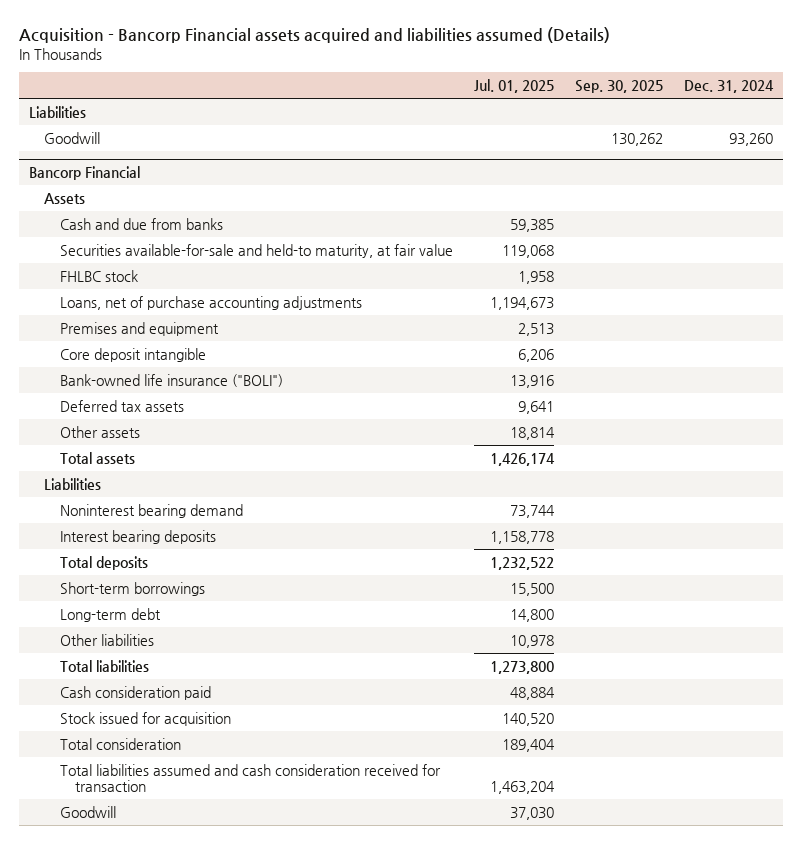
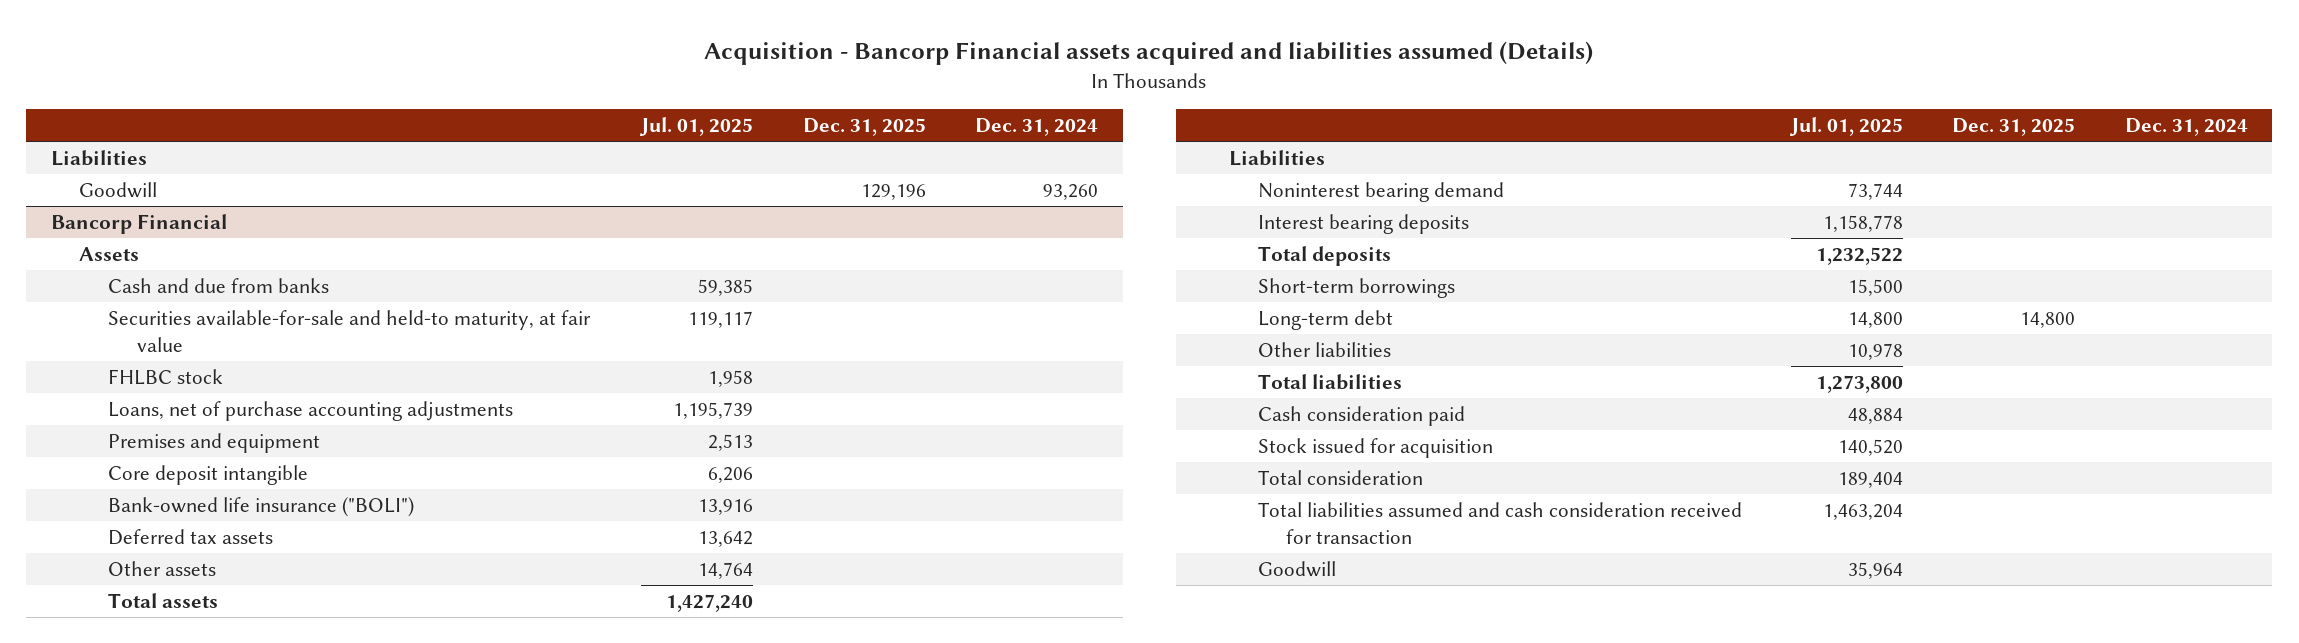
- | Jul. 01, 2025 | Sep. 30, 2025 | Dec. 31, 2024
+ | Jul. 01, 2025 | Dec. 31, 2025 | Dec. 31, 2024
@ Bancorp Financial
- Securities available-for-sale and held-to maturity, at fair value | 119,068 | |
+ Securities available-for-sale and held-to maturity, at fair value | 119,117 | |
- Loans, net of purchase accounting adjustments | 1,194,673 | |
+ Loans, net of purchase accounting adjustments | 1,195,739 | |
- Deferred tax assets | 9,641 | |
- Other assets | 18,814 | |
- Total assets | 1,426,174 | |
+ Deferred tax assets | 13,642 | |
+ Other assets | 14,764 | |
+ Total assets | 1,427,240 | |
- Goodwill | 37,030 | |
+ Goodwill | 35,964 | |

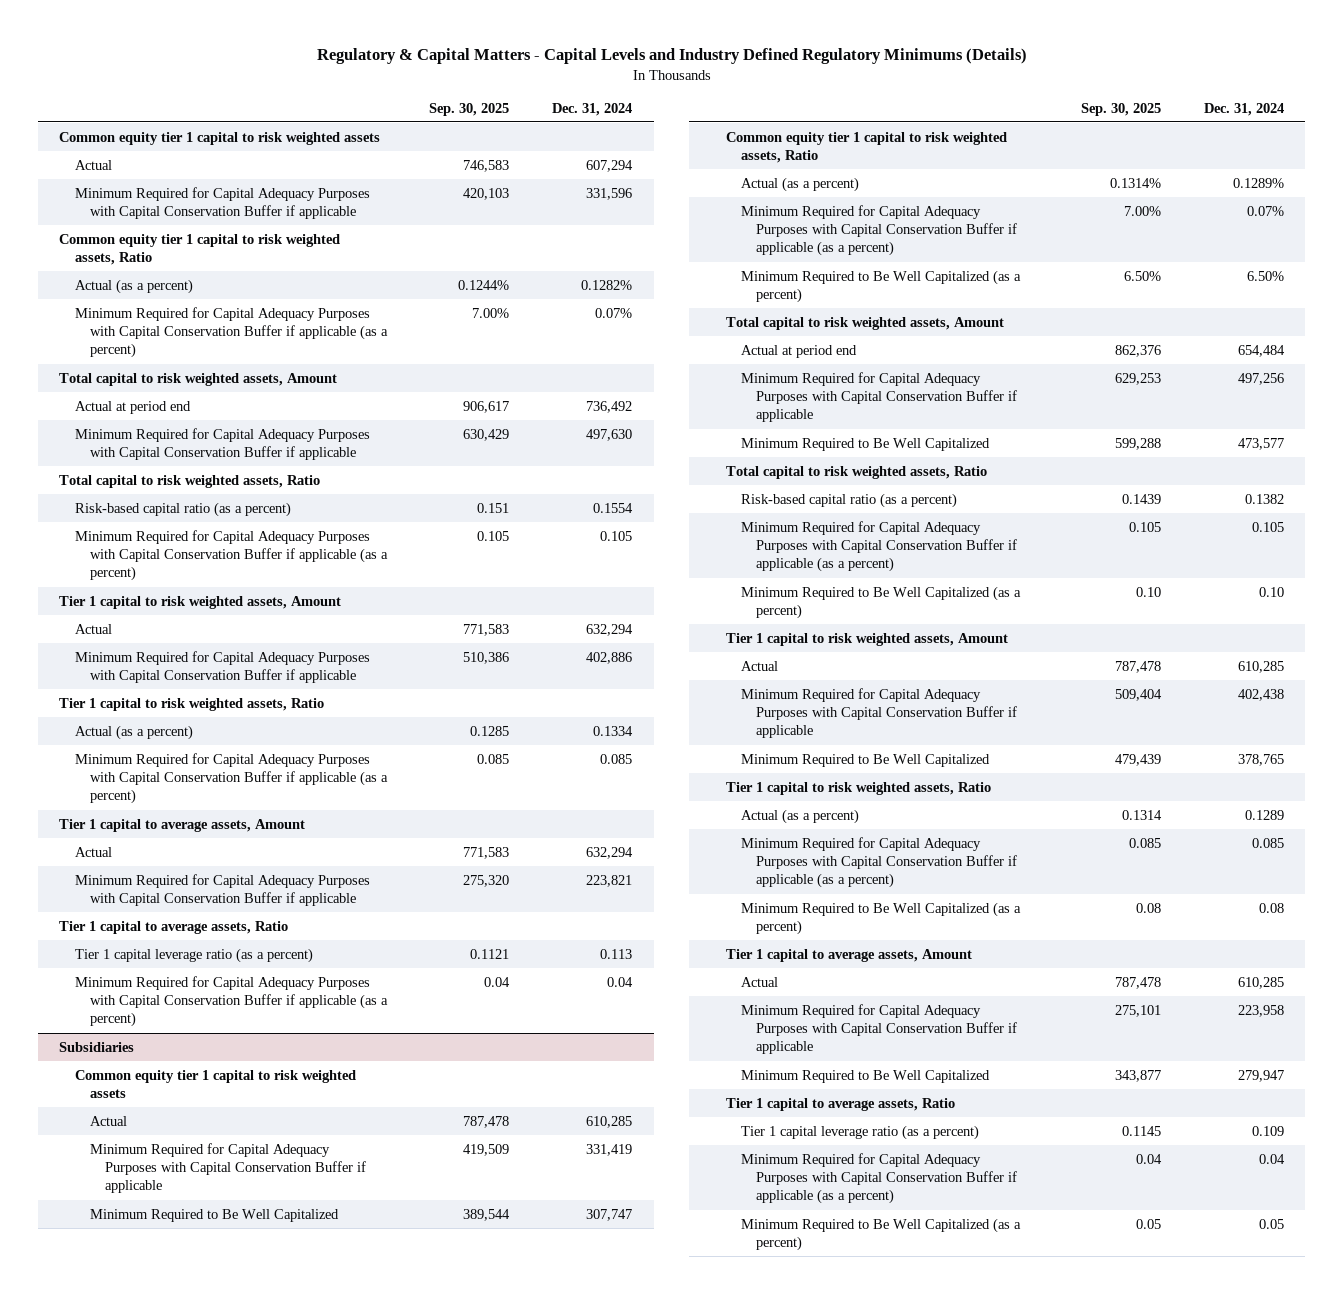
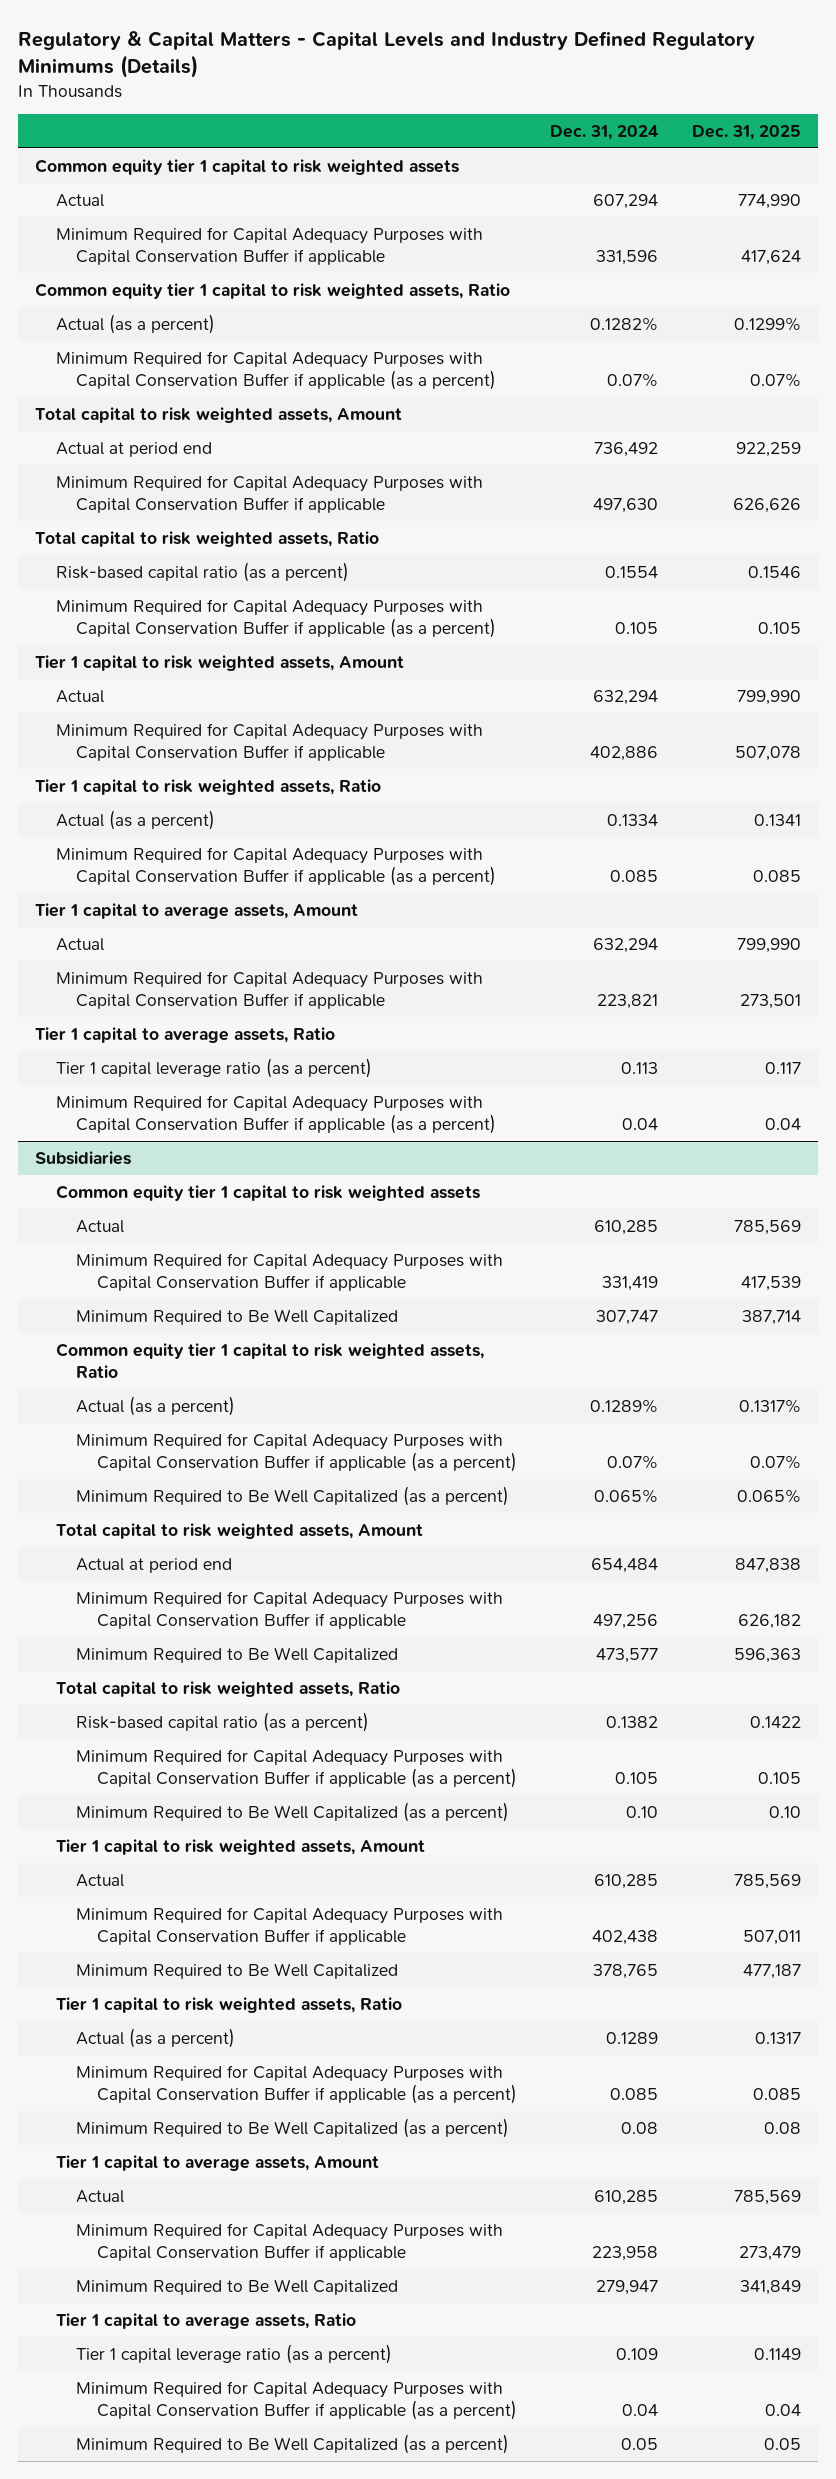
- | Sep. 30, 2025 | Dec. 31, 2024
+ | Dec. 31, 2024 | Dec. 31, 2025
@ Subsidiaries
- Minimum Required to Be Well Capitalized (as a percent) | 6.50% | 6.50%
+ Minimum Required to Be Well Capitalized (as a percent) | 0.065% | 0.065%

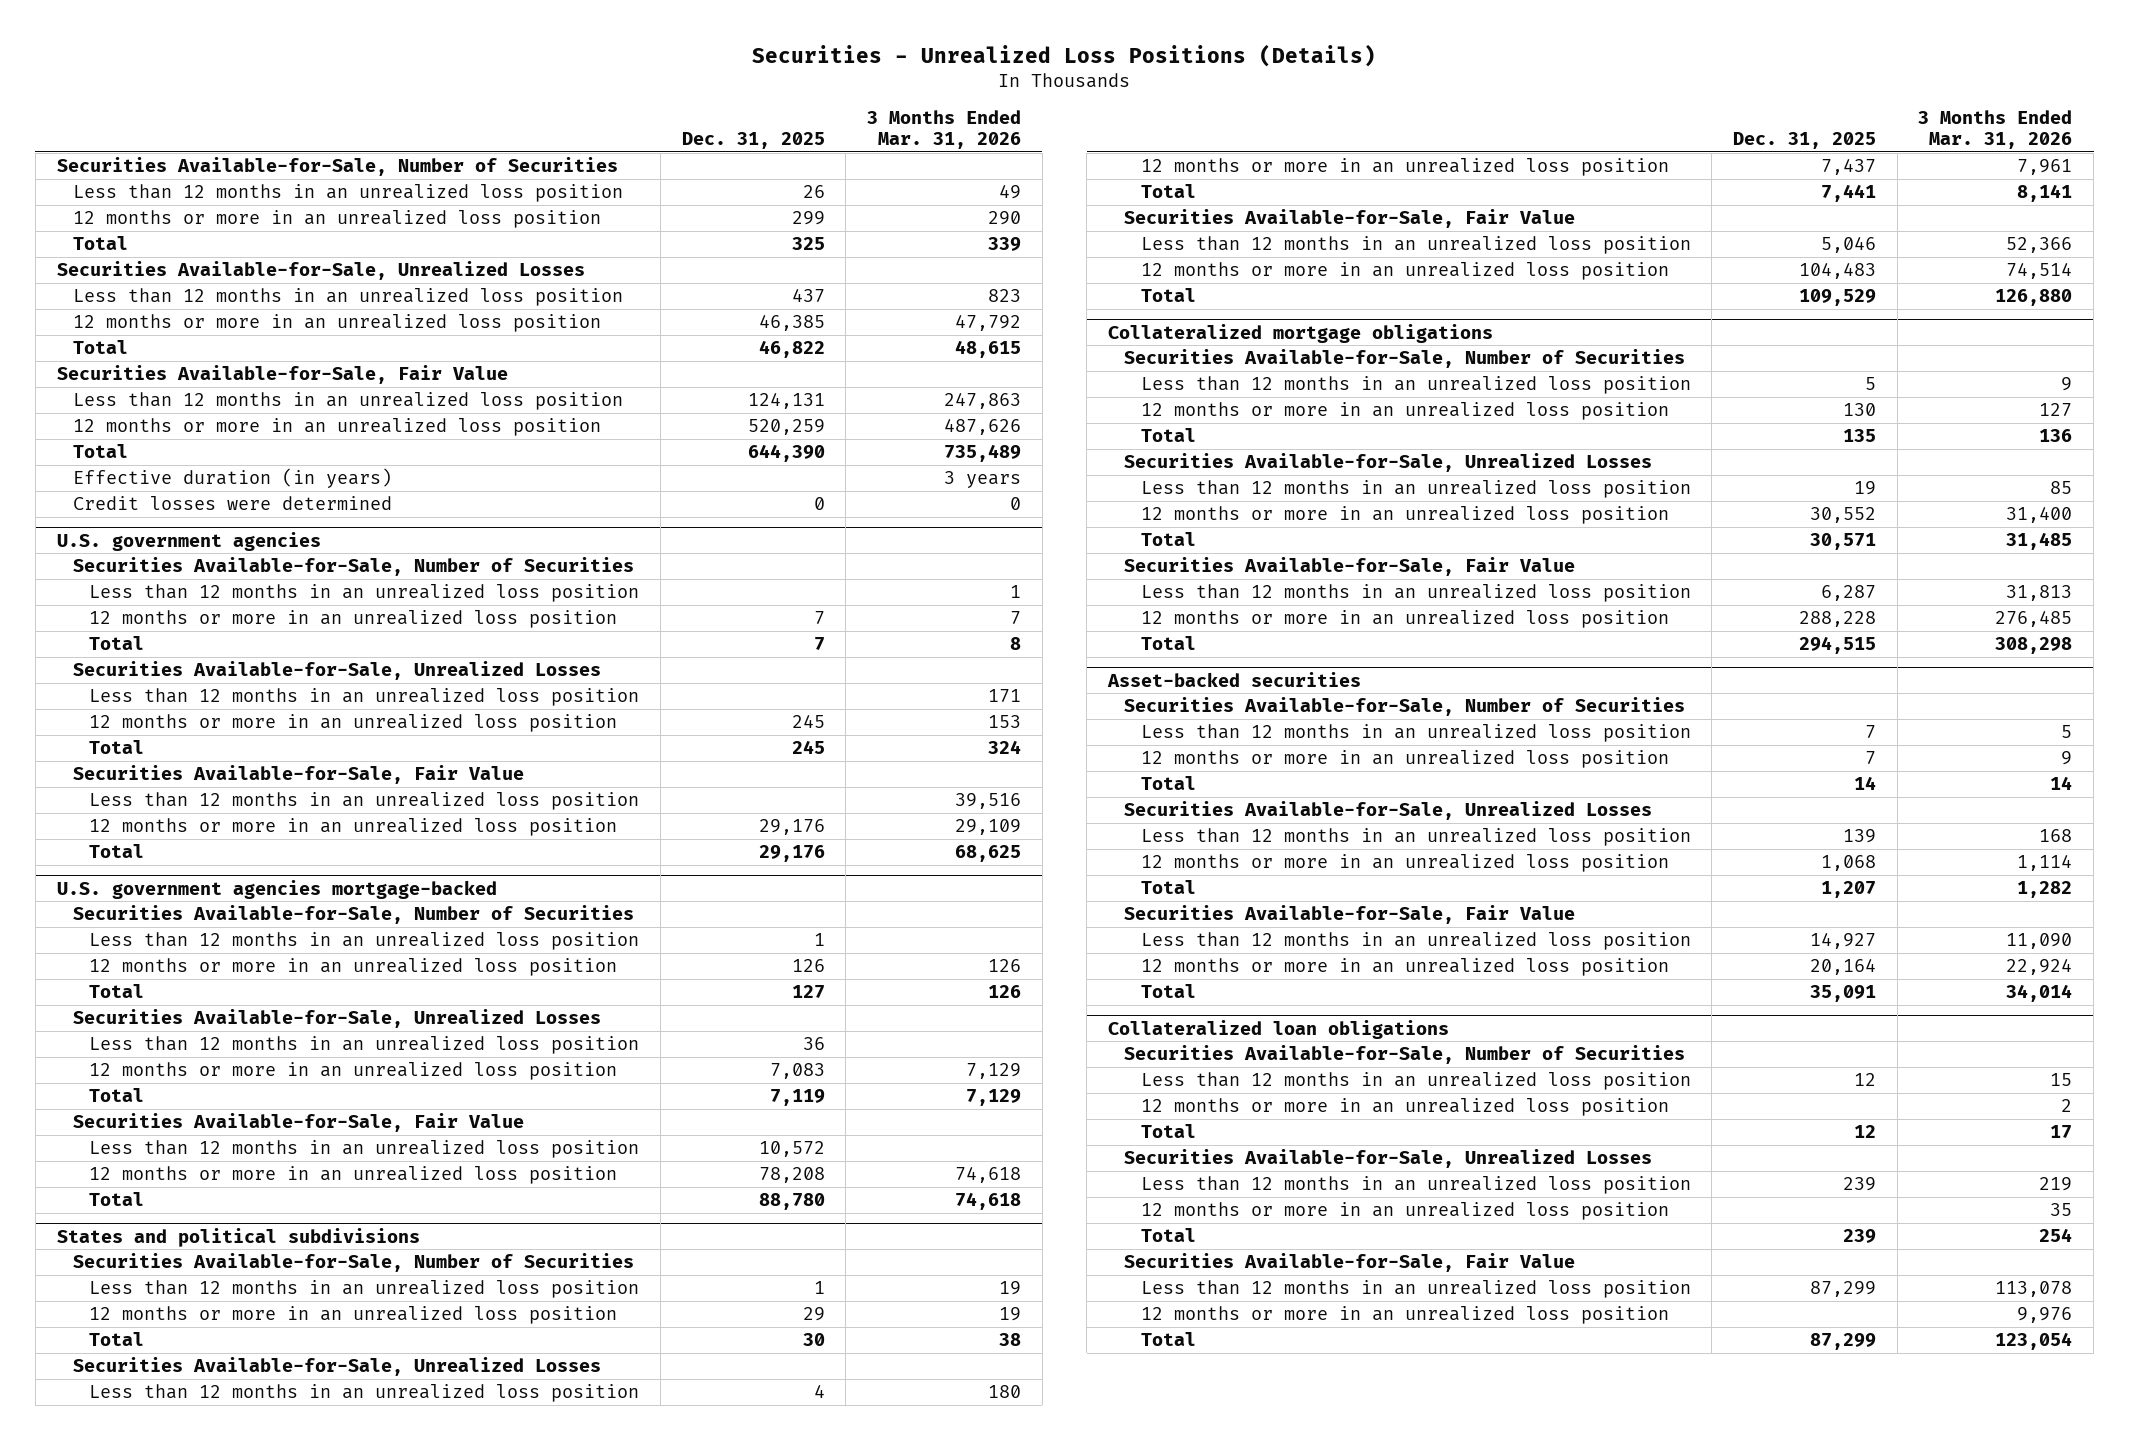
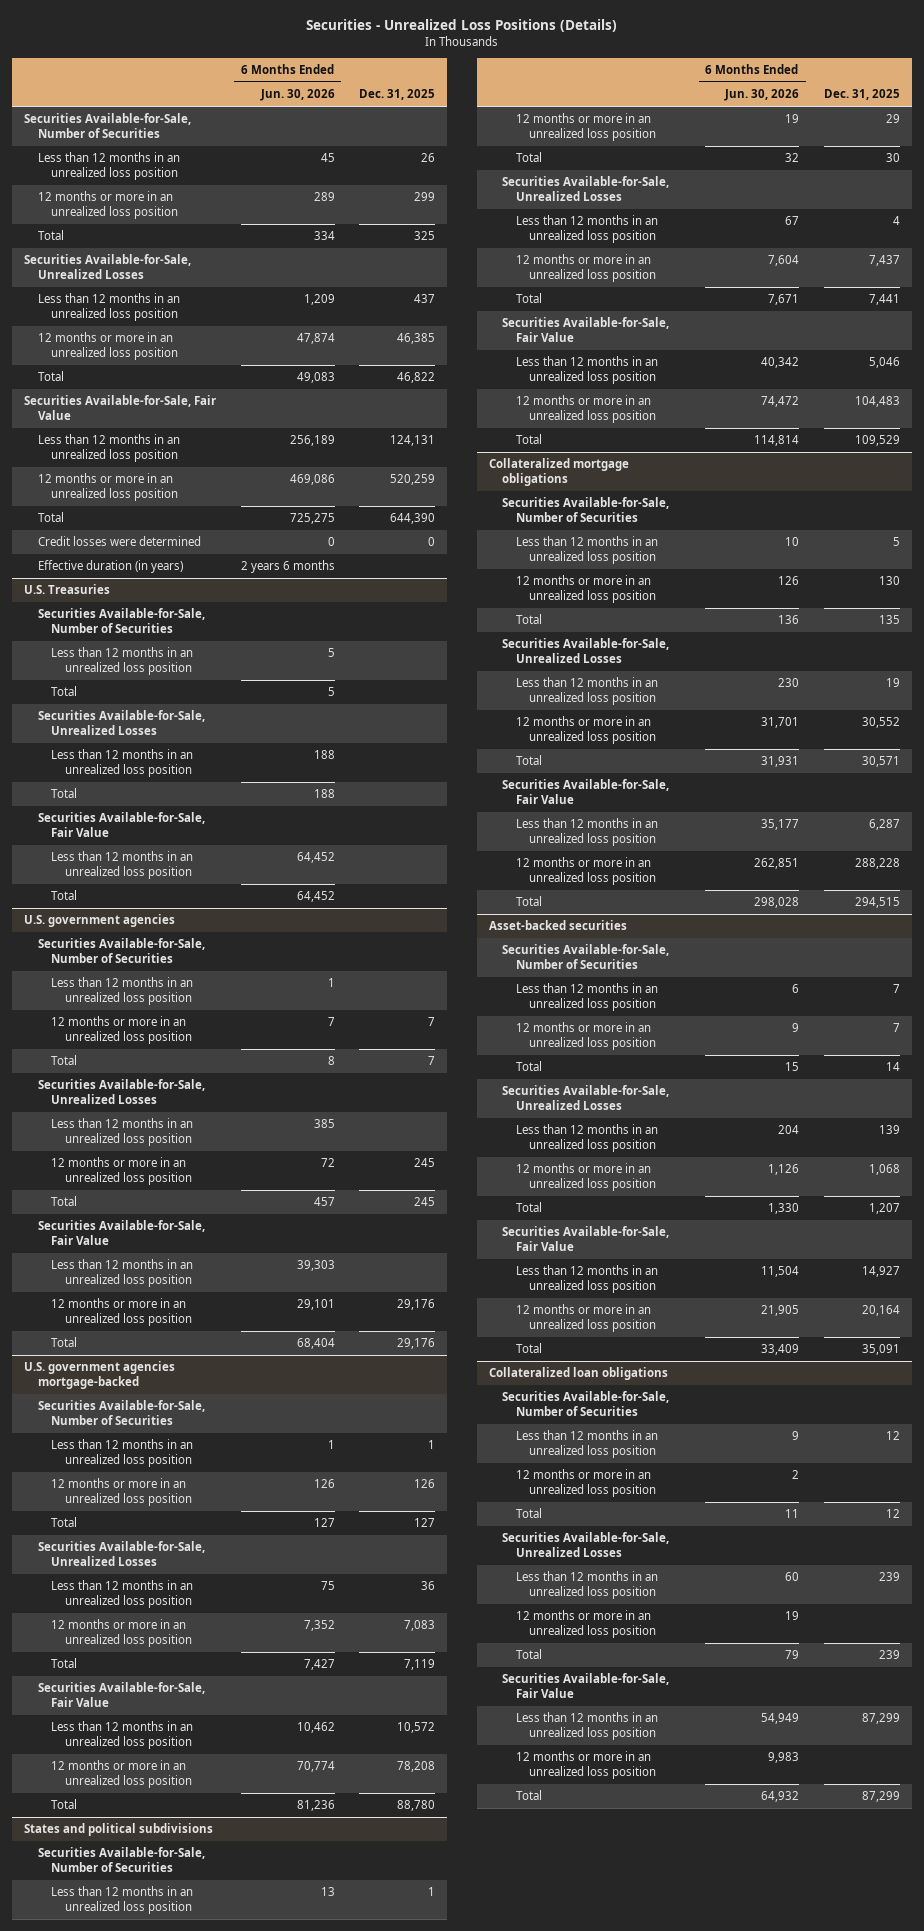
- | Dec. 31, 2025 | 3 Months Ended Mar. 31, 2026
+ | 6 Months Ended Jun. 30, 2026 | Dec. 31, 2025
moved down: Effective duration (in years) | 2 years 6 months |
+ U.S. Treasuries
+ Securities Available-for-Sale, Number of Securities
+ Less than 12 months in an unrealized loss position | 5 |
+ Total | 5 |
+ Securities Available-for-Sale, Unrealized Losses
+ Less than 12 months in an unrealized loss position | 188 |
+ Total | 188 |
+ Securities Available-for-Sale, Fair Value
+ Less than 12 months in an unrealized loss position | 64,452 |
+ Total | 64,452 |

